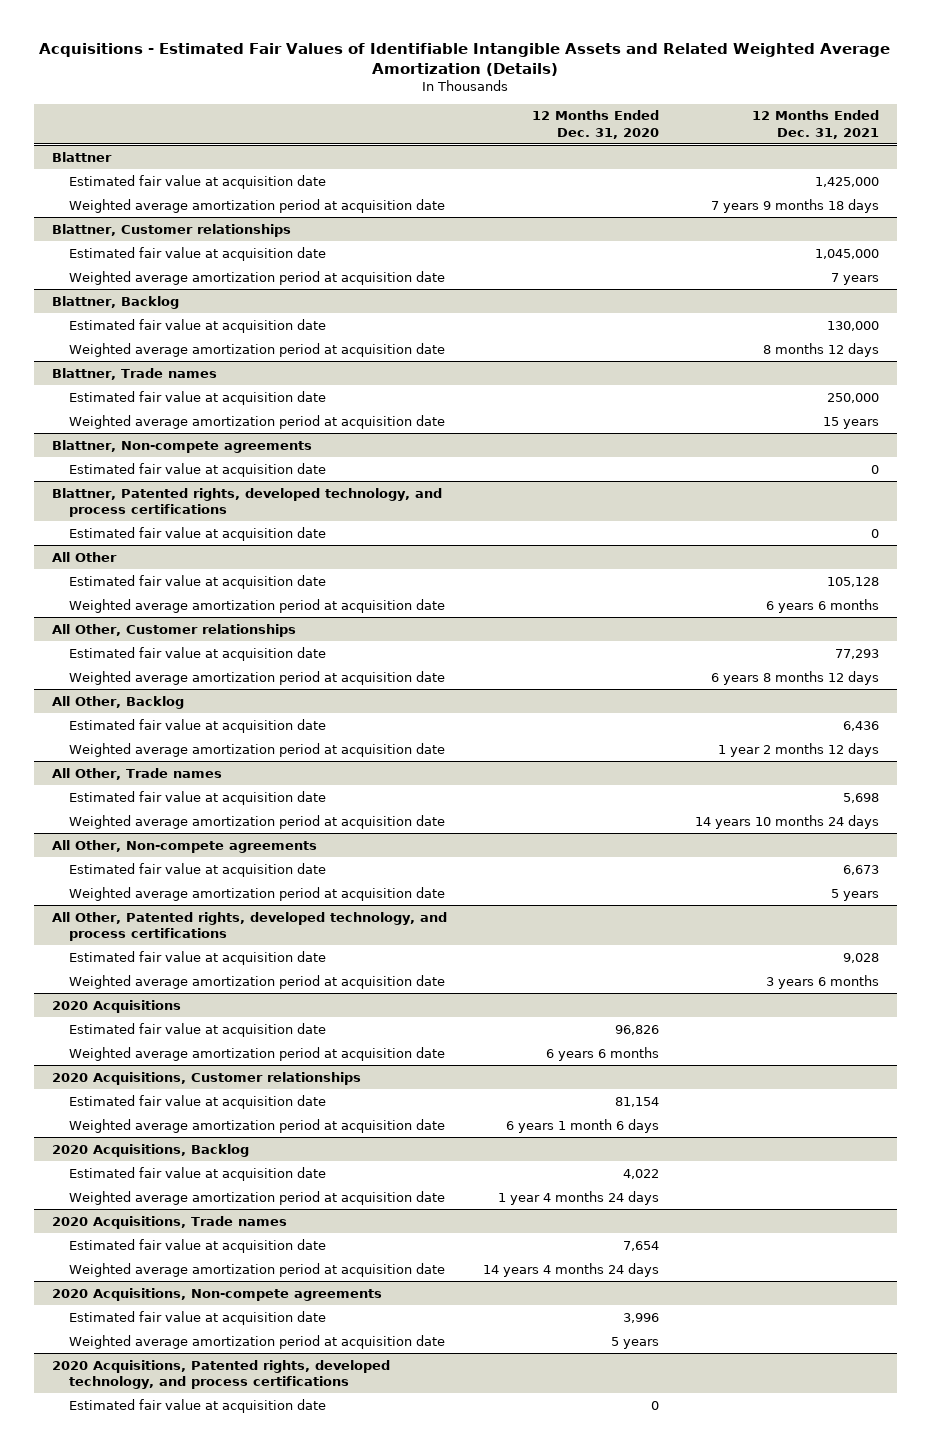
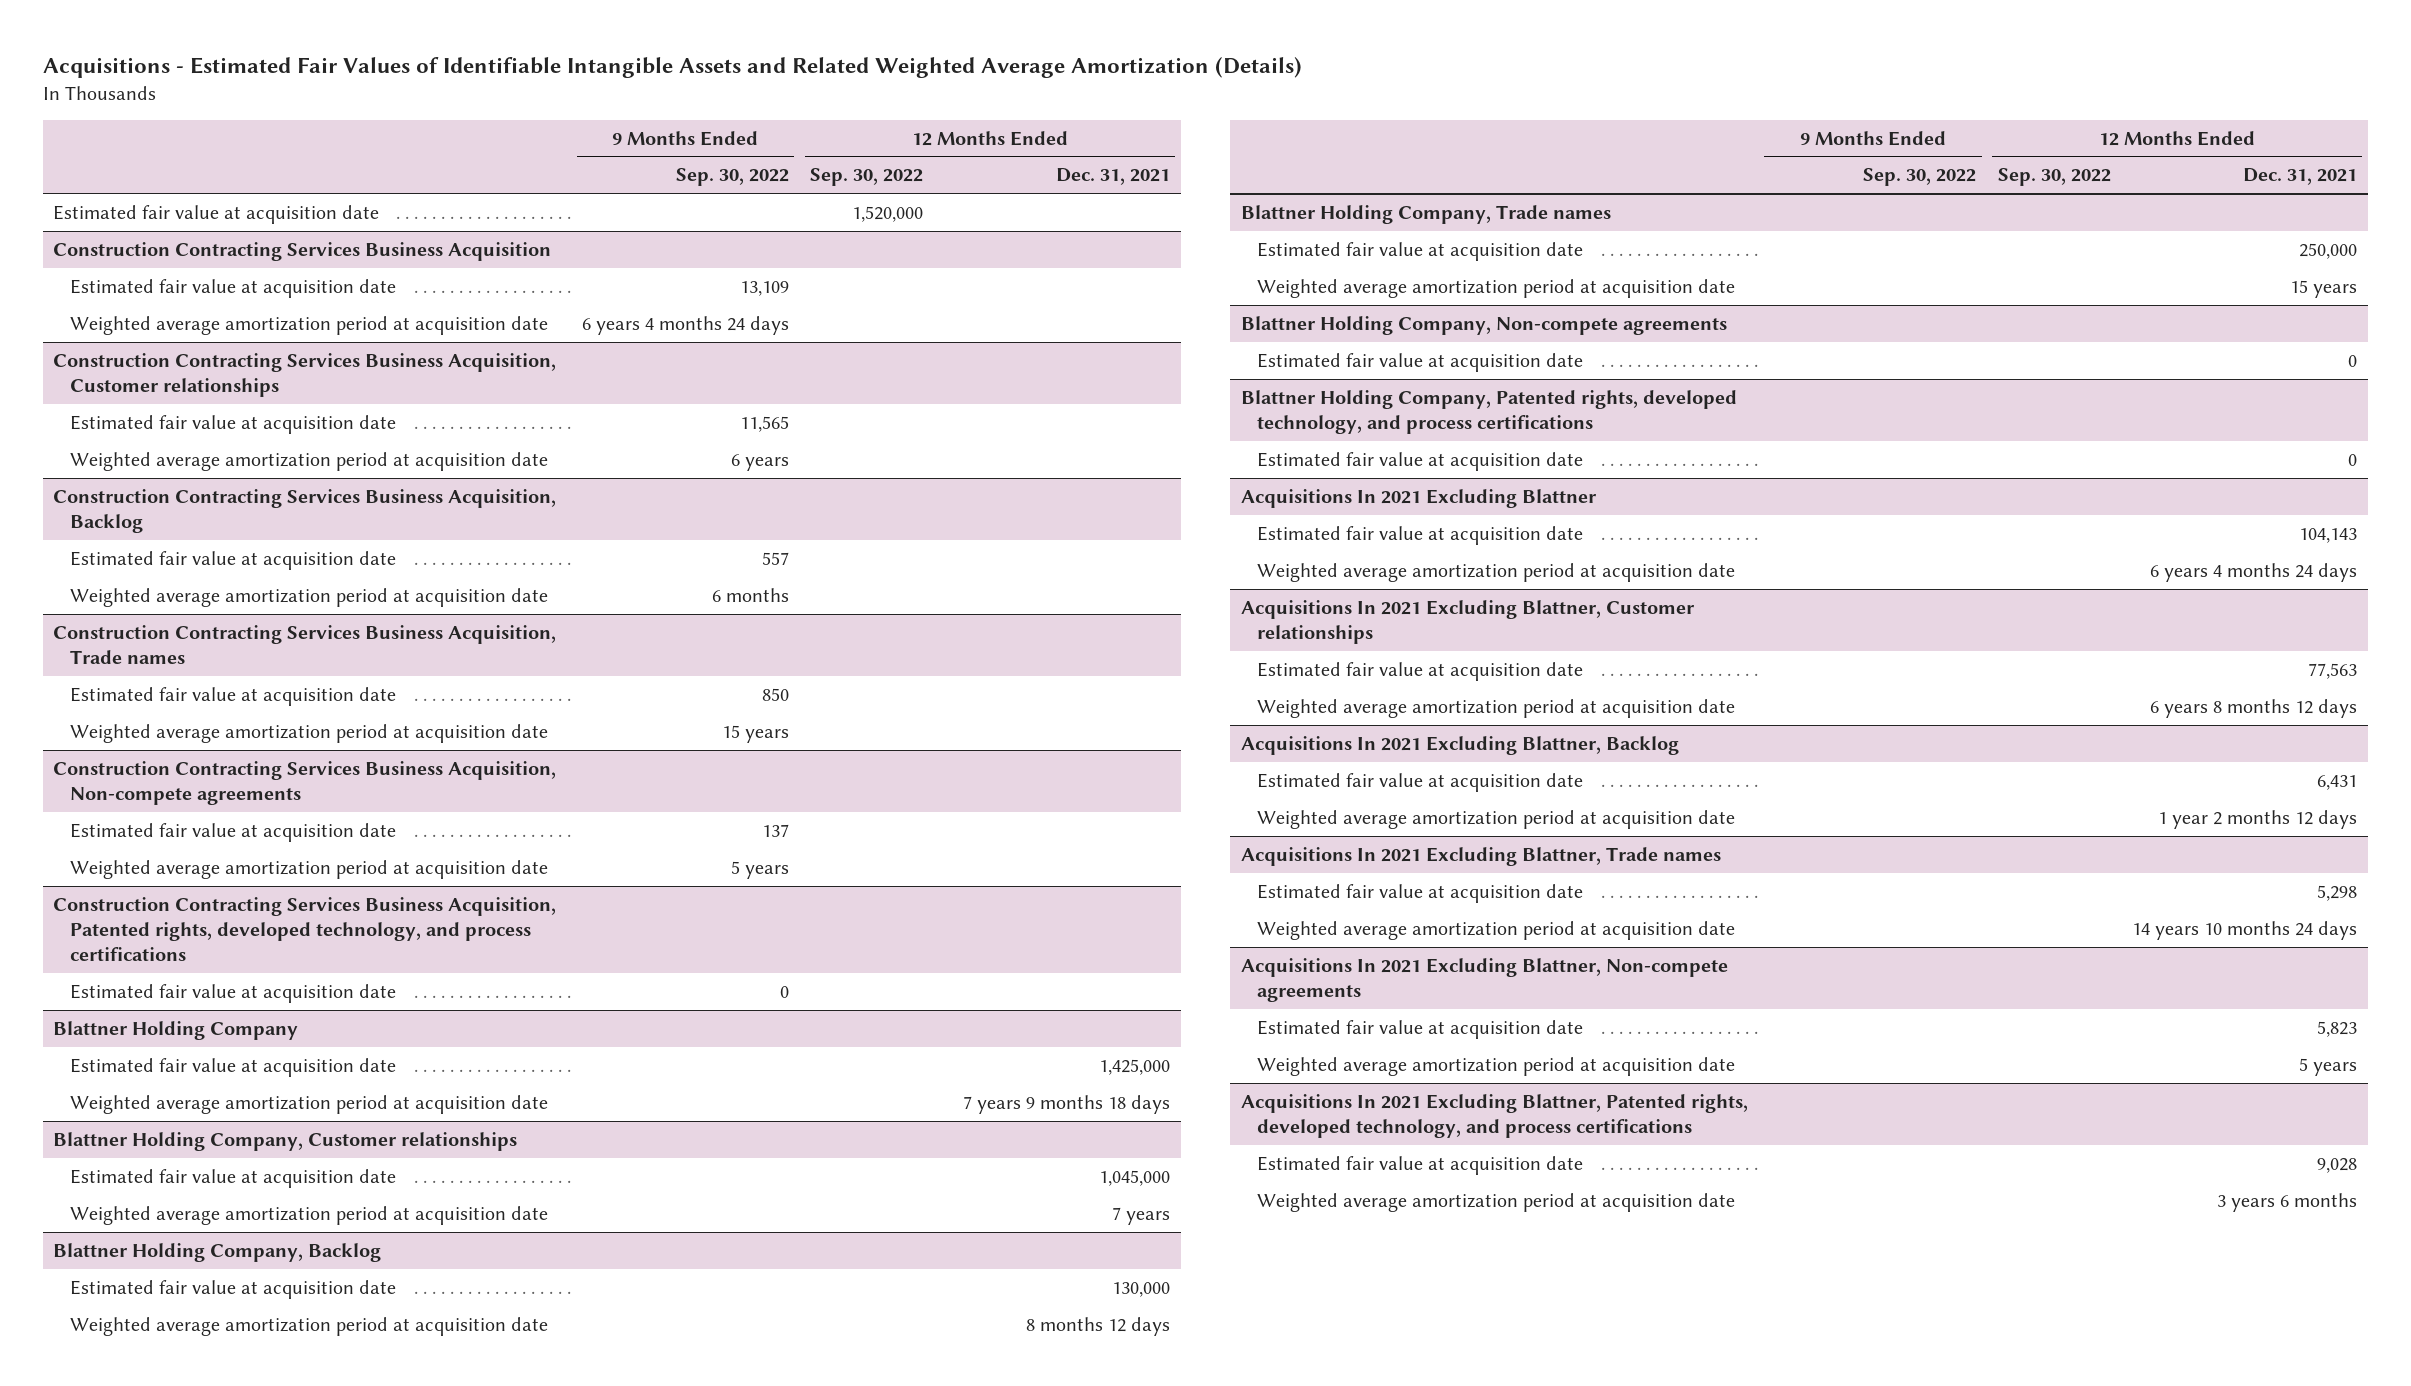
- | 12 Months Ended Dec. 31, 2020 | 12 Months Ended Dec. 31, 2021
+ | 9 Months Ended Sep. 30, 2022 | 12 Months Ended Sep. 30, 2022 | 12 Months Ended Dec. 31, 2021
- Blattner
+ Estimated fair value at acquisition date | | 1,520,000 |
+ Construction Contracting Services Business Acquisition
+ Estimated fair value at acquisition date | 13,109 | |
+ Weighted average amortization period at acquisition date | 6 years 4 months 24 days | |
+ Construction Contracting Services Business Acquisition, Customer relationships
+ Estimated fair value at acquisition date | 11,565 | |
+ Weighted average amortization period at acquisition date | 6 years | |
+ Construction Contracting Services Business Acquisition, Backlog
+ Estimated fair value at acquisition date | 557 | |
+ Weighted average amortization period at acquisition date | 6 months | |
+ Construction Contracting Services Business Acquisition, Trade names
+ Estimated fair value at acquisition date | 850 | |
+ Weighted average amortization period at acquisition date | 15 years | |
+ Construction Contracting Services Business Acquisition, Non-compete agreements
+ Estimated fair value at acquisition date | 137 | |
+ Weighted average amortization period at acquisition date | 5 years | |
+ Construction Contracting Services Business Acquisition, Patented rights, developed technology, and process certifications
+ Estimated fair value at acquisition date | 0 | |
+ Blattner Holding Company
- Blattner, Customer relationships
+ Blattner Holding Company, Customer relationships
- Blattner, Backlog
+ Blattner Holding Company, Backlog
- Blattner, Trade names
+ Blattner Holding Company, Trade names
- Blattner, Non-compete agreements
+ Blattner Holding Company, Non-compete agreements
- Blattner, Patented rights, developed technology, and process certifications
+ Blattner Holding Company, Patented rights, developed technology, and process certifications
- All Other
- Estimated fair value at acquisition date | | 105,128
- Weighted average amortization period at acquisition date | | 6 years 6 months
- All Other, Customer relationships
- Estimated fair value at acquisition date | | 77,293
+ Acquisitions In 2021 Excluding Blattner
+ Estimated fair value at acquisition date | | | 104,143
+ Weighted average amortization period at acquisition date | | | 6 years 4 months 24 days
+ Acquisitions In 2021 Excluding Blattner, Customer relationships
+ Estimated fair value at acquisition date | | | 77,563
- All Other, Backlog
- Estimated fair value at acquisition date | | 6,436
+ Acquisitions In 2021 Excluding Blattner, Backlog
+ Estimated fair value at acquisition date | | | 6,431
- All Other, Trade names
- Estimated fair value at acquisition date | | 5,698
+ Acquisitions In 2021 Excluding Blattner, Trade names
+ Estimated fair value at acquisition date | | | 5,298
- All Other, Non-compete agreements
- Estimated fair value at acquisition date | | 6,673
+ Acquisitions In 2021 Excluding Blattner, Non-compete agreements
+ Estimated fair value at acquisition date | | | 5,823
- All Other, Patented rights, developed technology, and process certifications
+ Acquisitions In 2021 Excluding Blattner, Patented rights, developed technology, and process certifications
- 2020 Acquisitions
- Estimated fair value at acquisition date | 96,826 |
- Weighted average amortization period at acquisition date | 6 years 6 months |
- 2020 Acquisitions, Customer relationships
- Estimated fair value at acquisition date | 81,154 |
- Weighted average amortization period at acquisition date | 6 years 1 month 6 days |
- 2020 Acquisitions, Backlog
- Estimated fair value at acquisition date | 4,022 |
- Weighted average amortization period at acquisition date | 1 year 4 months 24 days |
- 2020 Acquisitions, Trade names
- Estimated fair value at acquisition date | 7,654 |
- Weighted average amortization period at acquisition date | 14 years 4 months 24 days |
- 2020 Acquisitions, Non-compete agreements
- Estimated fair value at acquisition date | 3,996 |
- Weighted average amortization period at acquisition date | 5 years |
- 2020 Acquisitions, Patented rights, developed technology, and process certifications
- Estimated fair value at acquisition date | 0 |

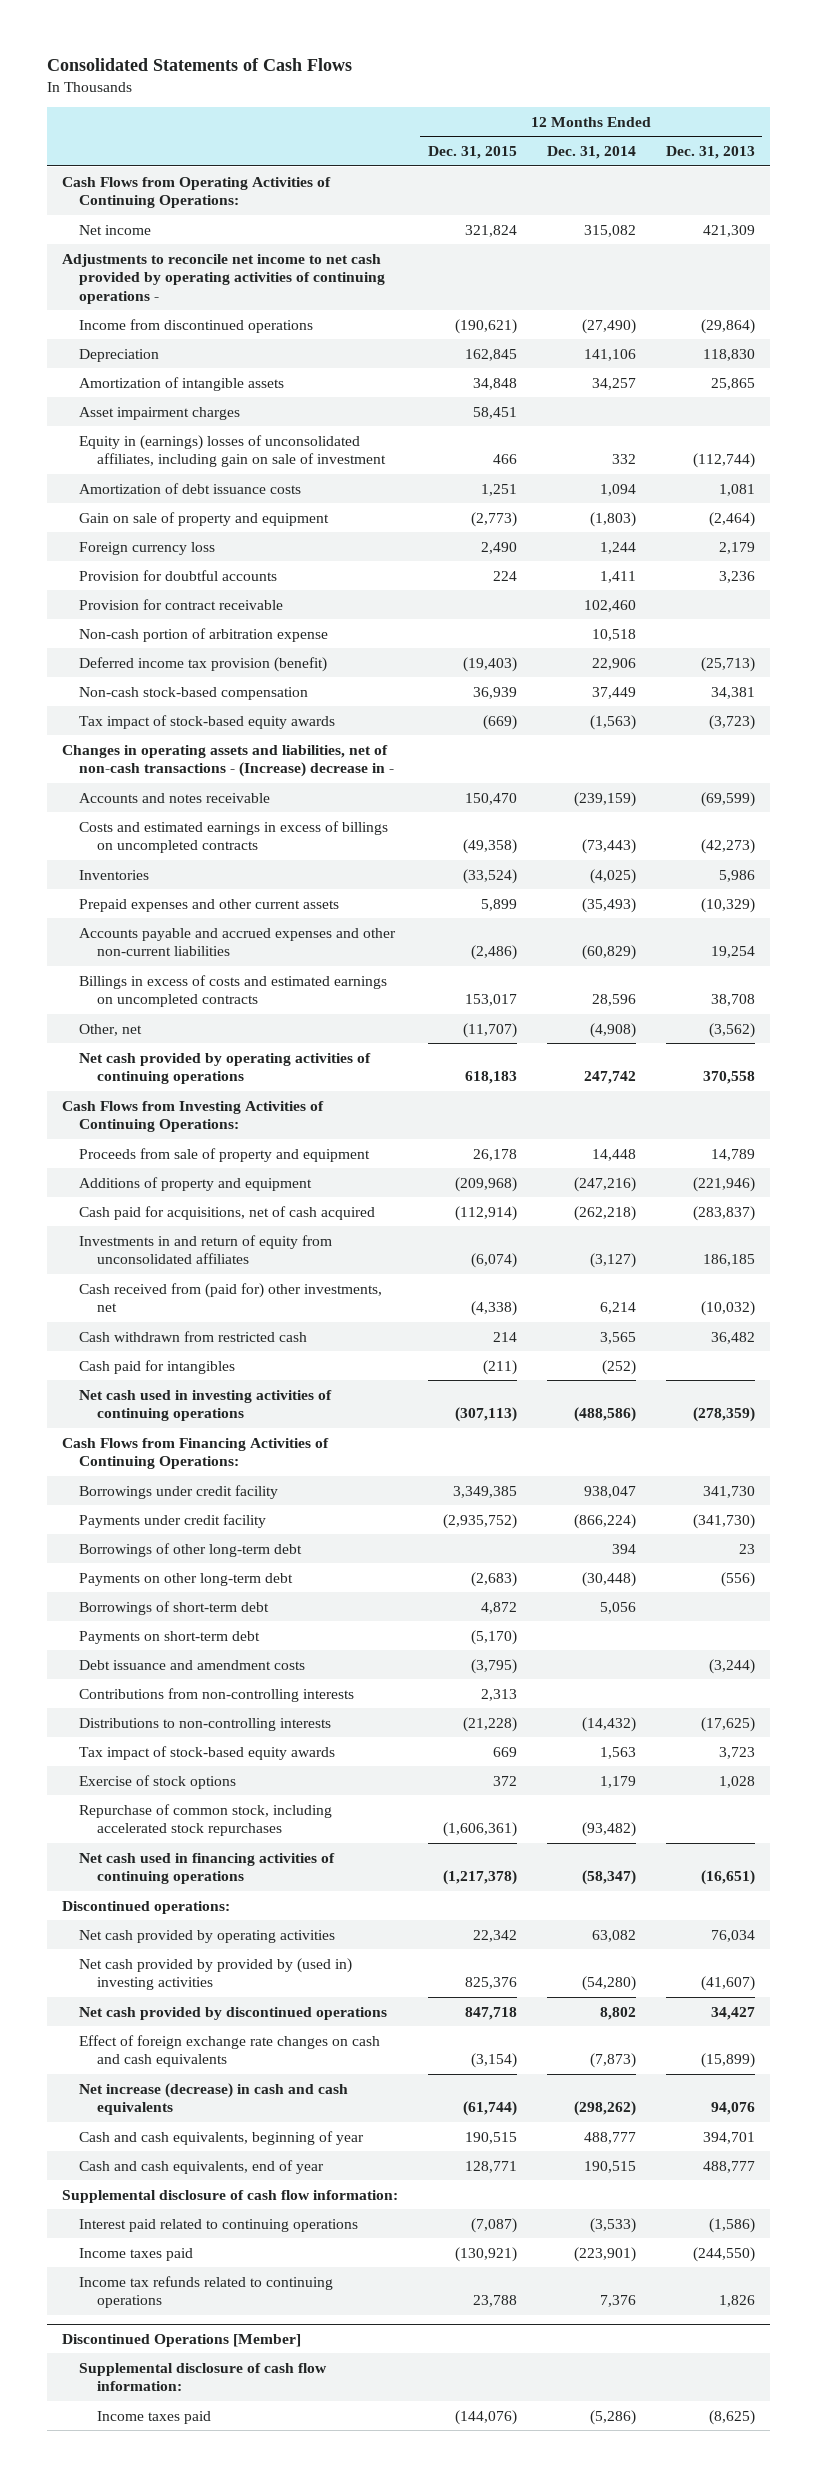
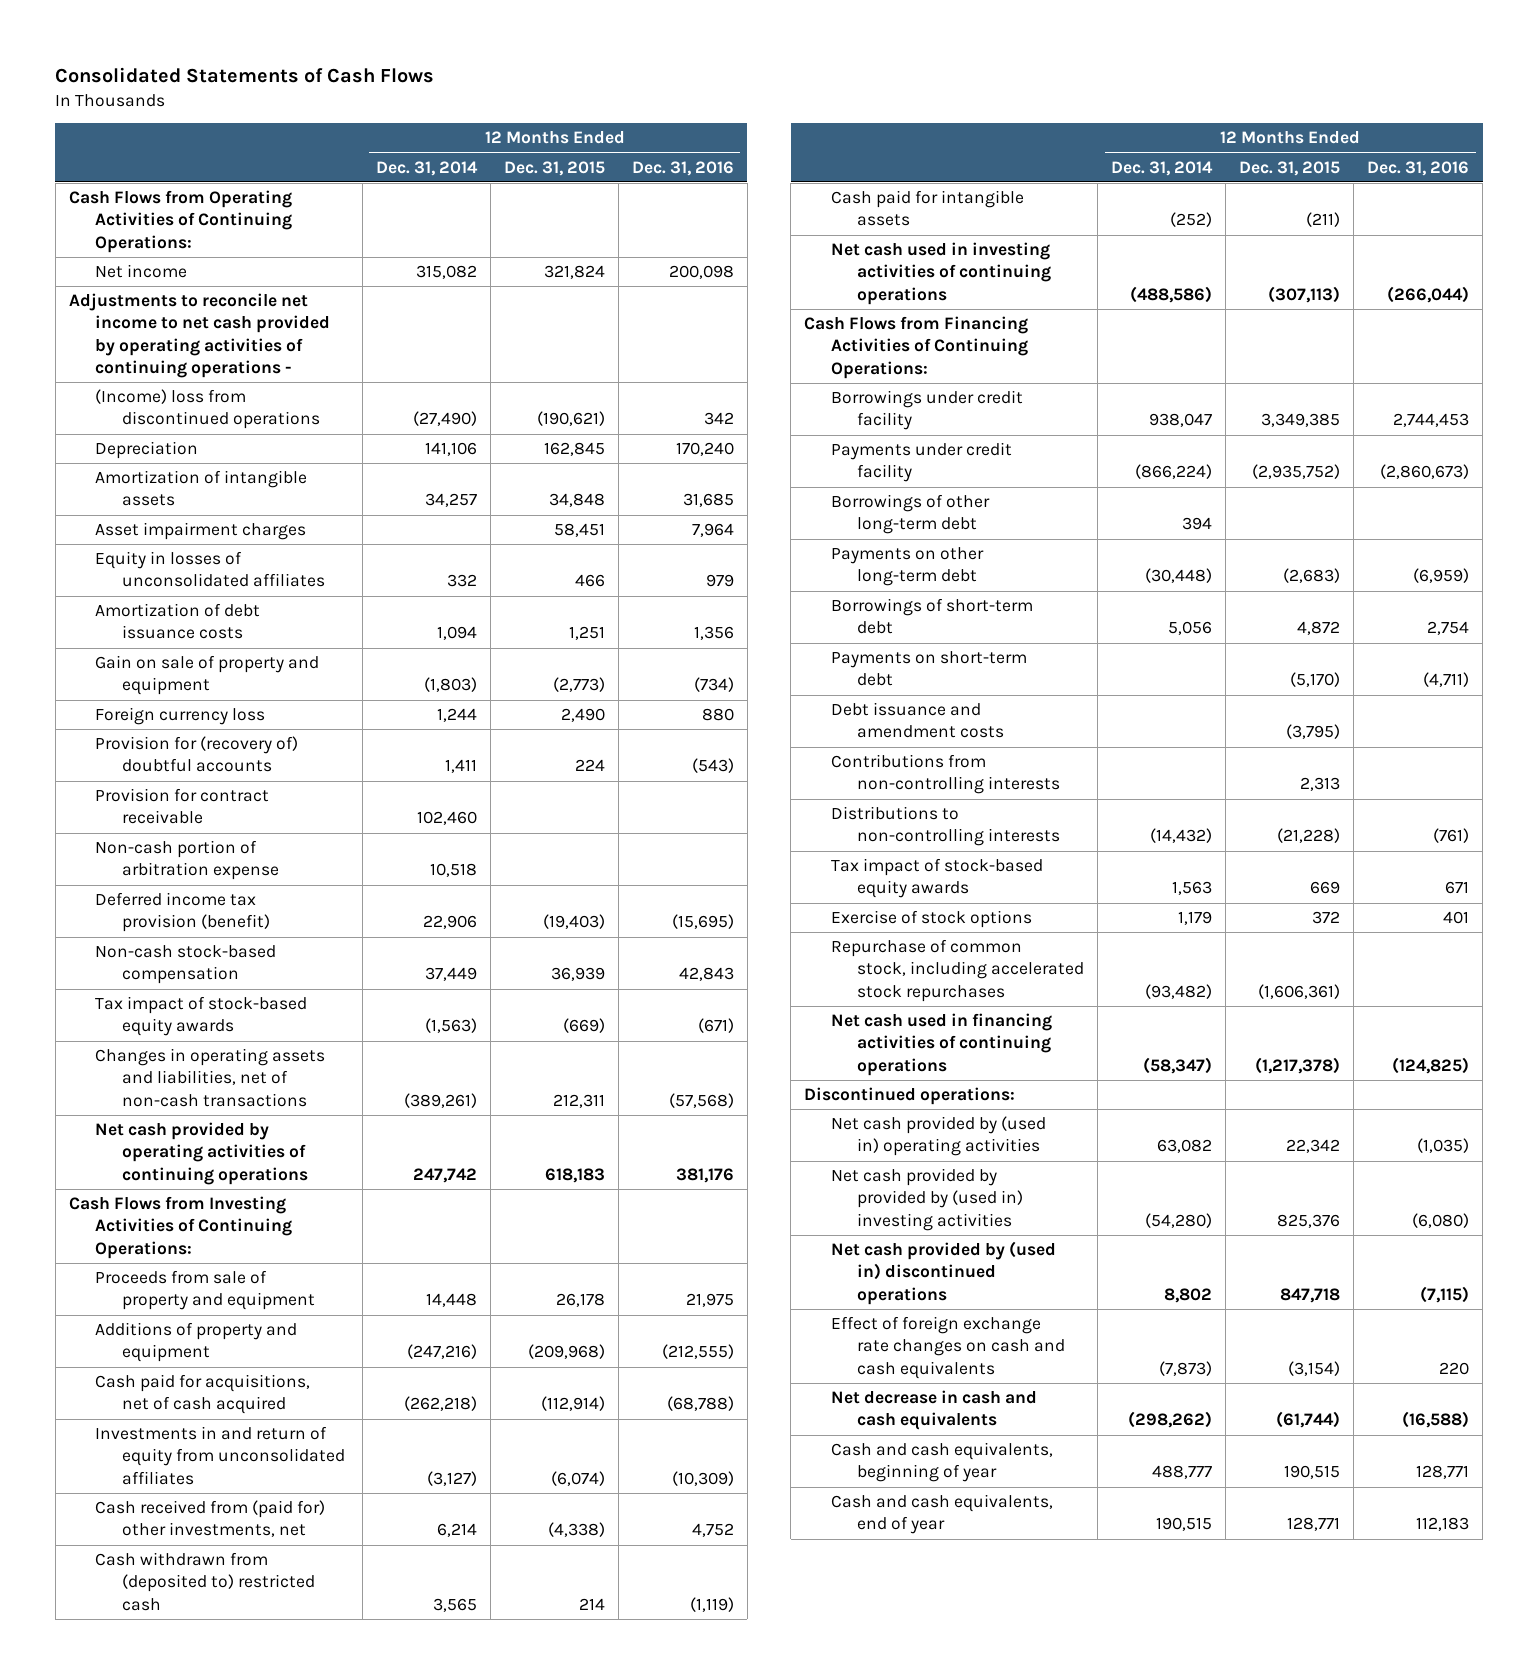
- | 12 Months Ended Dec. 31, 2015 | 12 Months Ended Dec. 31, 2014 | 12 Months Ended Dec. 31, 2013
+ | 12 Months Ended Dec. 31, 2014 | 12 Months Ended Dec. 31, 2015 | 12 Months Ended Dec. 31, 2016
- Income from discontinued operations | (190,621) | (27,490) | (29,864)
+ (Income) loss from discontinued operations | (27,490) | (190,621) | 342
- Equity in (earnings) losses of unconsolidated affiliates, including gain on sale of investment | 466 | 332 | (112,744)
+ Equity in losses of unconsolidated affiliates | 332 | 466 | 979
- Provision for doubtful accounts | 224 | 1,411 | 3,236
+ Provision for (recovery of) doubtful accounts | 1,411 | 224 | (543)
- Changes in operating assets and liabilities, net of non-cash transactions - (Increase) decrease in -
- Accounts and notes receivable | 150,470 | (239,159) | (69,599)
- Costs and estimated earnings in excess of billings on uncompleted contracts | (49,358) | (73,443) | (42,273)
- Inventories | (33,524) | (4,025) | 5,986
- Prepaid expenses and other current assets | 5,899 | (35,493) | (10,329)
- Accounts payable and accrued expenses and other non-current liabilities | (2,486) | (60,829) | 19,254
- Billings in excess of costs and estimated earnings on uncompleted contracts | 153,017 | 28,596 | 38,708
- Other, net | (11,707) | (4,908) | (3,562)
+ Changes in operating assets and liabilities, net of non-cash transactions | (389,261) | 212,311 | (57,568)
- Cash withdrawn from restricted cash | 214 | 3,565 | 36,482
- Cash paid for intangibles | (211) | (252) |
+ Cash withdrawn from (deposited to) restricted cash | 3,565 | 214 | (1,119)
+ Cash paid for intangible assets | (252) | (211) |
- Net cash provided by operating activities | 22,342 | 63,082 | 76,034
+ Net cash provided by (used in) operating activities | 63,082 | 22,342 | (1,035)
- Net cash provided by discontinued operations | 847,718 | 8,802 | 34,427
+ Net cash provided by (used in) discontinued operations | 8,802 | 847,718 | (7,115)
- Net increase (decrease) in cash and cash equivalents | (61,744) | (298,262) | 94,076
+ Net decrease in cash and cash equivalents | (298,262) | (61,744) | (16,588)
- Supplemental disclosure of cash flow information:
- Interest paid related to continuing operations | (7,087) | (3,533) | (1,586)
- Income taxes paid | (130,921) | (223,901) | (244,550)
- Income tax refunds related to continuing operations | 23,788 | 7,376 | 1,826
- Discontinued Operations [Member]
- Supplemental disclosure of cash flow information:
- Income taxes paid | (144,076) | (5,286) | (8,625)

